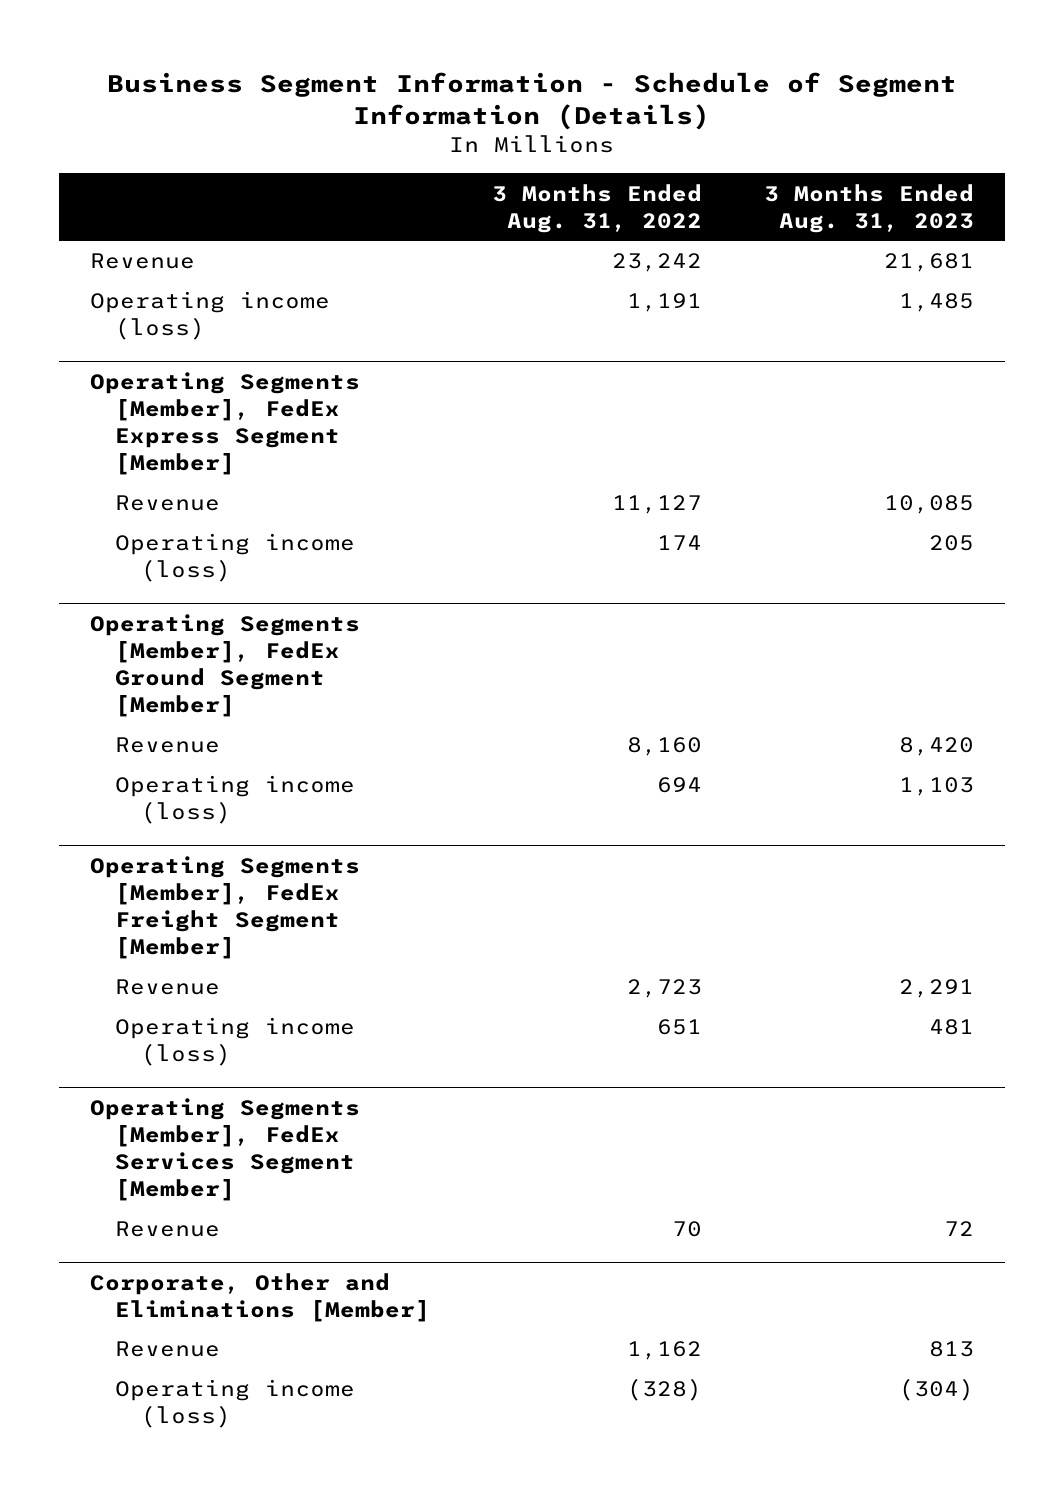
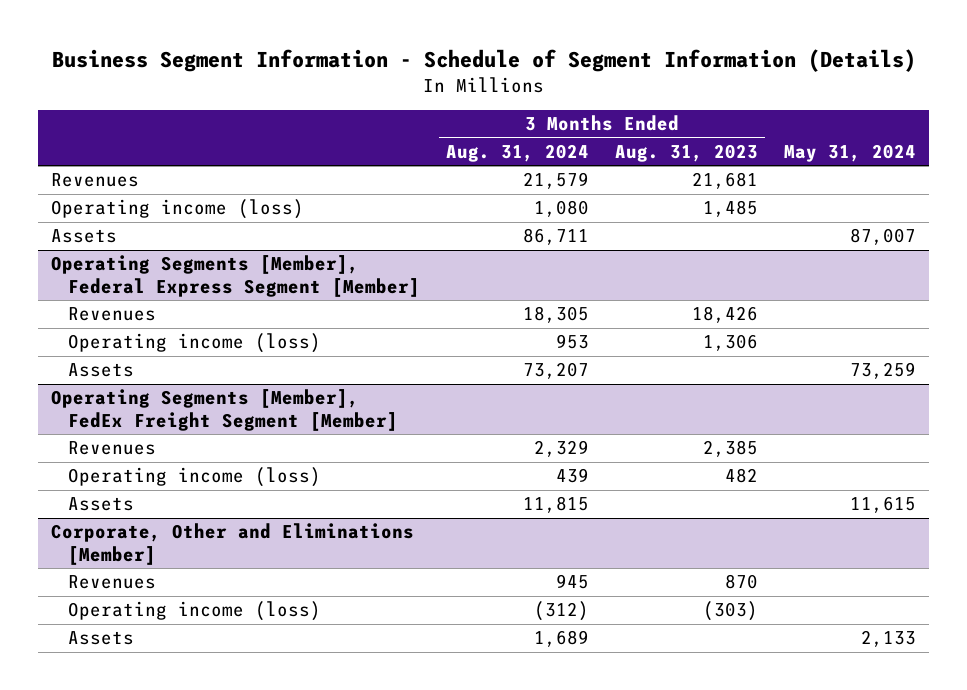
- | 3 Months Ended Aug. 31, 2022 | 3 Months Ended Aug. 31, 2023
+ | 3 Months Ended Aug. 31, 2024 | 3 Months Ended Aug. 31, 2023 | May 31, 2024
- Revenue | 23,242 | 21,681
+ Revenues | 21,579 | 21,681 |
- Operating Segments [Member], FedEx Express Segment [Member]
- Revenue | 11,127 | 10,085
- Operating income (loss) | 174 | 205
- Operating Segments [Member], FedEx Ground Segment [Member]
- Revenue | 8,160 | 8,420
- Operating income (loss) | 694 | 1,103
+ Assets | 86,711 | | 87,007
+ Operating Segments [Member], Federal Express Segment [Member]
+ Revenues | 18,305 | 18,426 |
+ Operating income (loss) | 953 | 1,306 |
+ Assets | 73,207 | | 73,259
@ Operating Segments [Member], FedEx Freight Segment [Member]
- Revenue | 2,723 | 2,291
- Operating income (loss) | 651 | 481
- Operating Segments [Member], FedEx Services Segment [Member]
- Revenue | 70 | 72
@ Operating Segments [Member], FedEx Freight Segment [Member]
+ Revenues | 2,329 | 2,385 |
+ Operating income (loss) | 439 | 482 |
+ Assets | 11,815 | | 11,615
@ Corporate, Other and Eliminations [Member]
- Revenue | 1,162 | 813
- Operating income (loss) | (328) | (304)
+ Revenues | 945 | 870 |
+ Operating income (loss) | (312) | (303) |
+ Assets | 1,689 | | 2,133

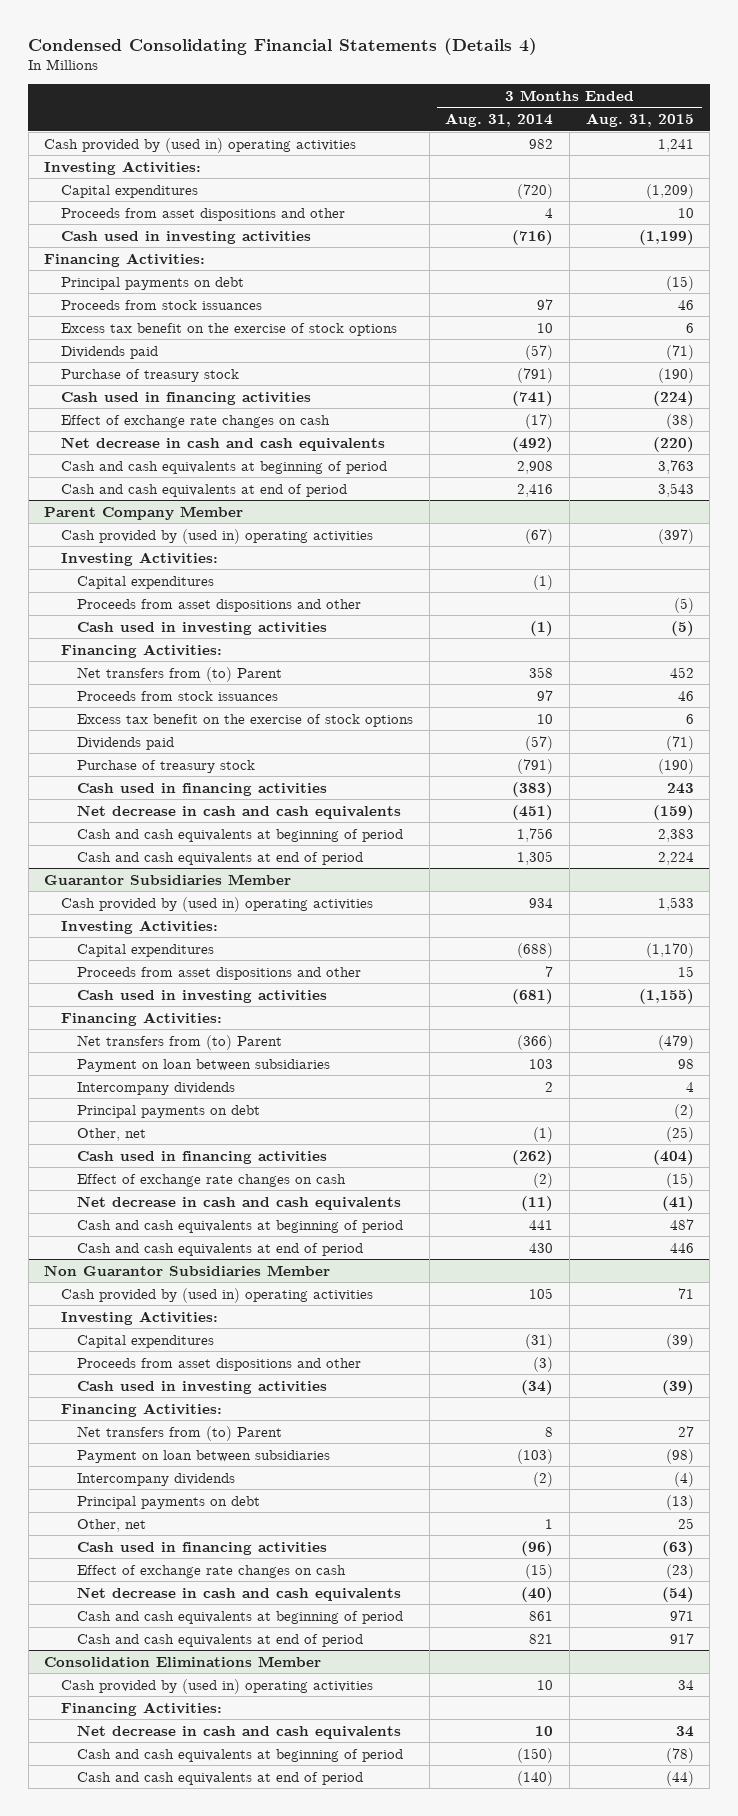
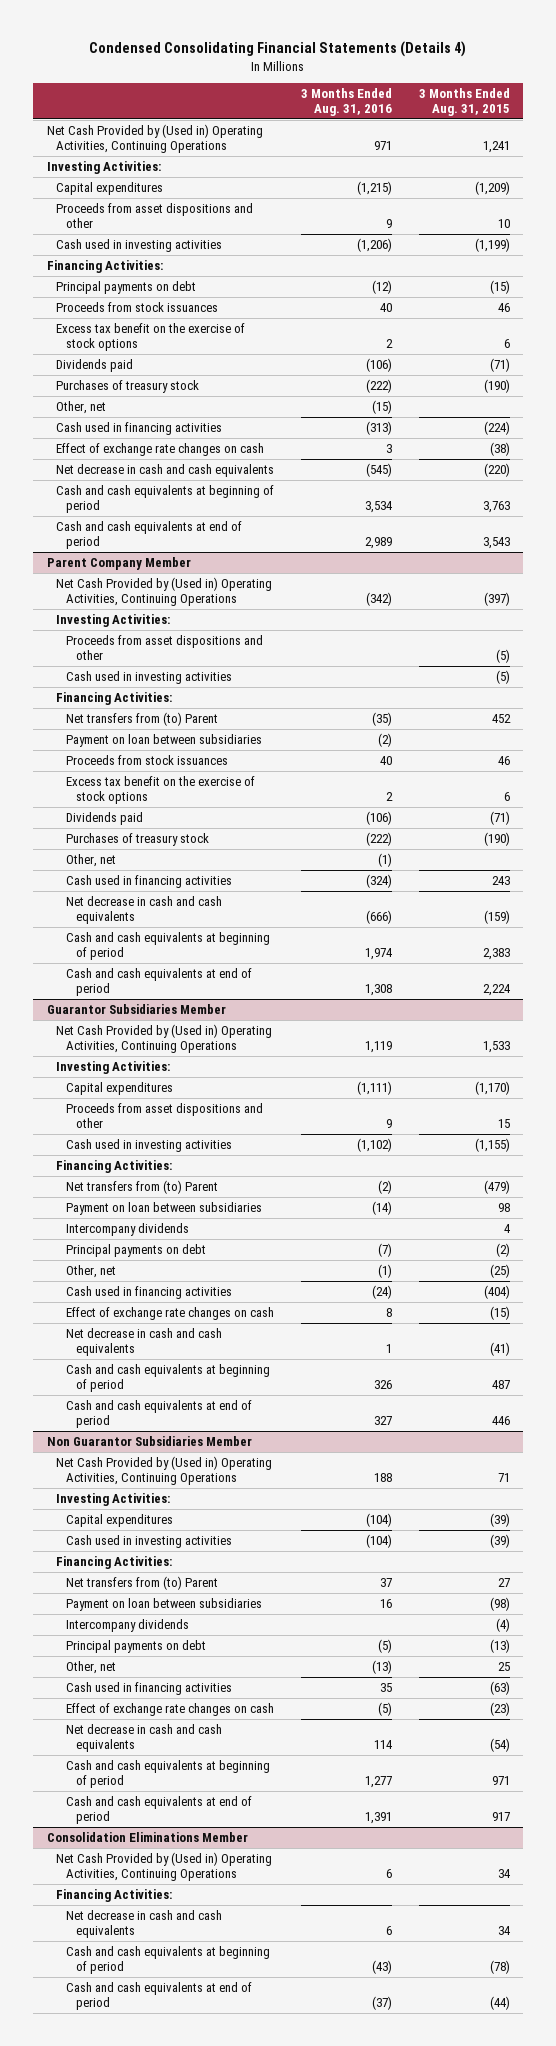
- | 3 Months Ended Aug. 31, 2014 | 3 Months Ended Aug. 31, 2015
+ | 3 Months Ended Aug. 31, 2016 | 3 Months Ended Aug. 31, 2015
- Cash provided by (used in) operating activities | 982 | 1,241
+ Net Cash Provided by (Used in) Operating Activities, Continuing Operations | 971 | 1,241
- Purchase of treasury stock | (791) | (190)
+ Purchases of treasury stock | (222) | (190)
+ Other, net | (15) |
@ Parent Company Member
- Cash provided by (used in) operating activities | (67) | (397)
+ Net Cash Provided by (Used in) Operating Activities, Continuing Operations | (342) | (397)
- Capital expenditures | (1) |
+ Payment on loan between subsidiaries | (2) |
- Purchase of treasury stock | (791) | (190)
+ Purchases of treasury stock | (222) | (190)
+ Other, net | (1) |
@ Guarantor Subsidiaries Member
- Cash provided by (used in) operating activities | 934 | 1,533
+ Net Cash Provided by (Used in) Operating Activities, Continuing Operations | 1,119 | 1,533
@ Non Guarantor Subsidiaries Member
- Cash provided by (used in) operating activities | 105 | 71
+ Net Cash Provided by (Used in) Operating Activities, Continuing Operations | 188 | 71
- Proceeds from asset dispositions and other | (3) |
@ Consolidation Eliminations Member
- Cash provided by (used in) operating activities | 10 | 34
+ Net Cash Provided by (Used in) Operating Activities, Continuing Operations | 6 | 34

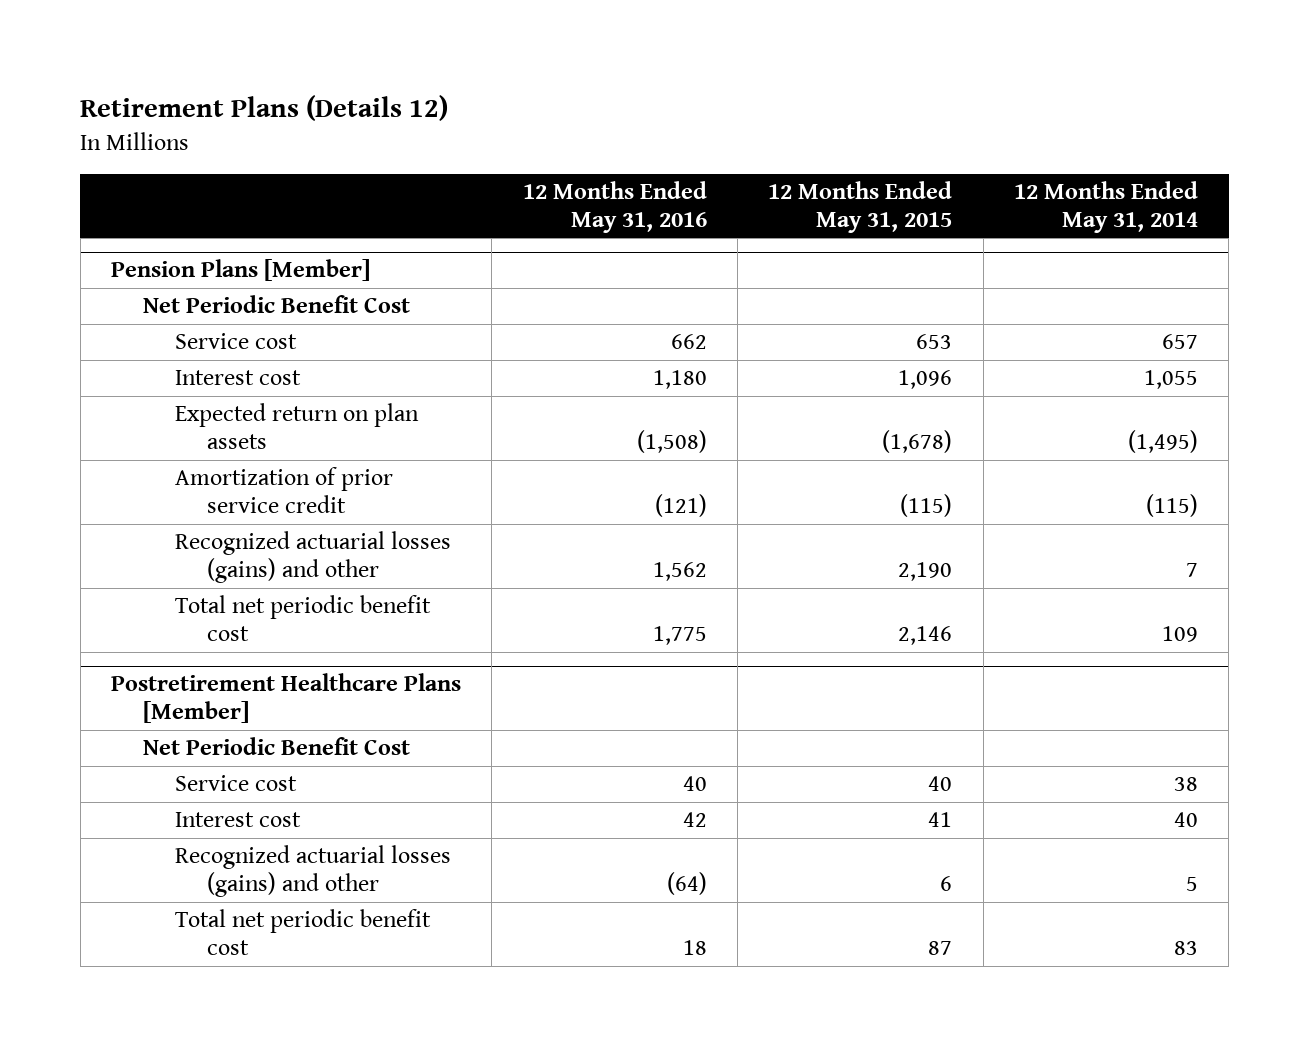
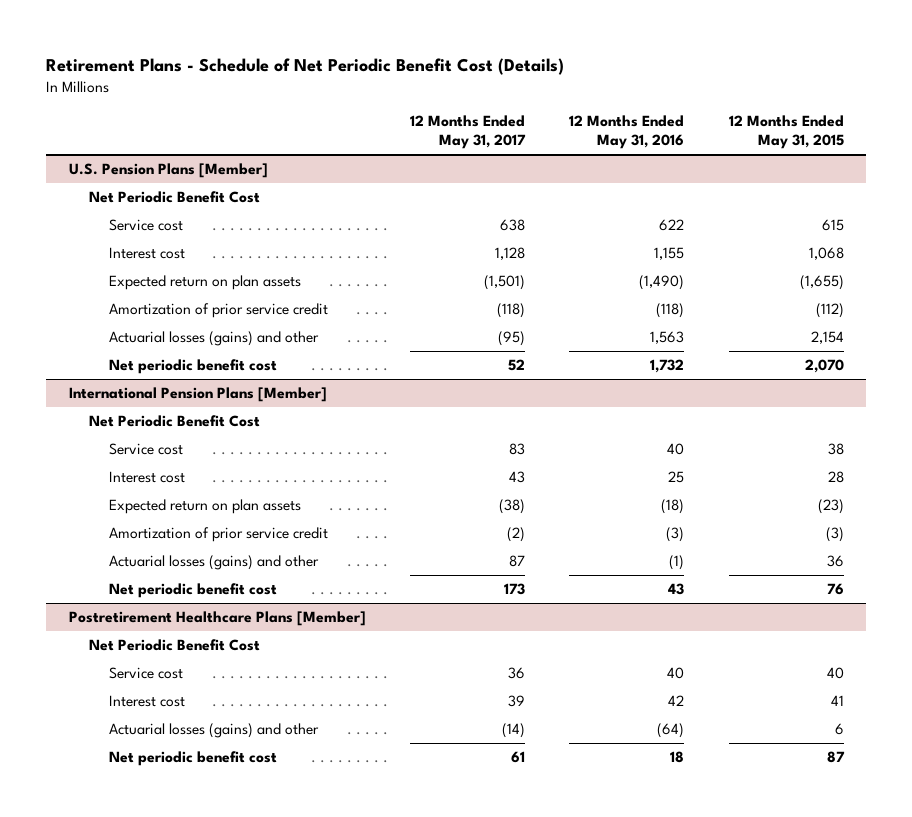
- Retirement Plans (Details 12)
+ Retirement Plans - Schedule of Net Periodic Benefit Cost (Details)
- | 12 Months Ended May 31, 2016 | 12 Months Ended May 31, 2015 | 12 Months Ended May 31, 2014
+ | 12 Months Ended May 31, 2017 | 12 Months Ended May 31, 2016 | 12 Months Ended May 31, 2015
- Pension Plans [Member]
+ U.S. Pension Plans [Member]
- Service cost | 662 | 653 | 657
- Interest cost | 1,180 | 1,096 | 1,055
- Expected return on plan assets | (1,508) | (1,678) | (1,495)
- Amortization of prior service credit | (121) | (115) | (115)
- Recognized actuarial losses (gains) and other | 1,562 | 2,190 | 7
- Total net periodic benefit cost | 1,775 | 2,146 | 109
+ Service cost | 638 | 622 | 615
+ Interest cost | 1,128 | 1,155 | 1,068
+ Expected return on plan assets | (1,501) | (1,490) | (1,655)
+ Amortization of prior service credit | (118) | (118) | (112)
+ Actuarial losses (gains) and other | (95) | 1,563 | 2,154
+ Net periodic benefit cost | 52 | 1,732 | 2,070
+ International Pension Plans [Member]
+ Net Periodic Benefit Cost
+ Service cost | 83 | 40 | 38
+ Interest cost | 43 | 25 | 28
+ Expected return on plan assets | (38) | (18) | (23)
+ Amortization of prior service credit | (2) | (3) | (3)
+ Actuarial losses (gains) and other | 87 | (1) | 36
+ Net periodic benefit cost | 173 | 43 | 76
@ Postretirement Healthcare Plans [Member]
- Recognized actuarial losses (gains) and other | (64) | 6 | 5
- Total net periodic benefit cost | 18 | 87 | 83
+ Actuarial losses (gains) and other | (14) | (64) | 6
+ Net periodic benefit cost | 61 | 18 | 87

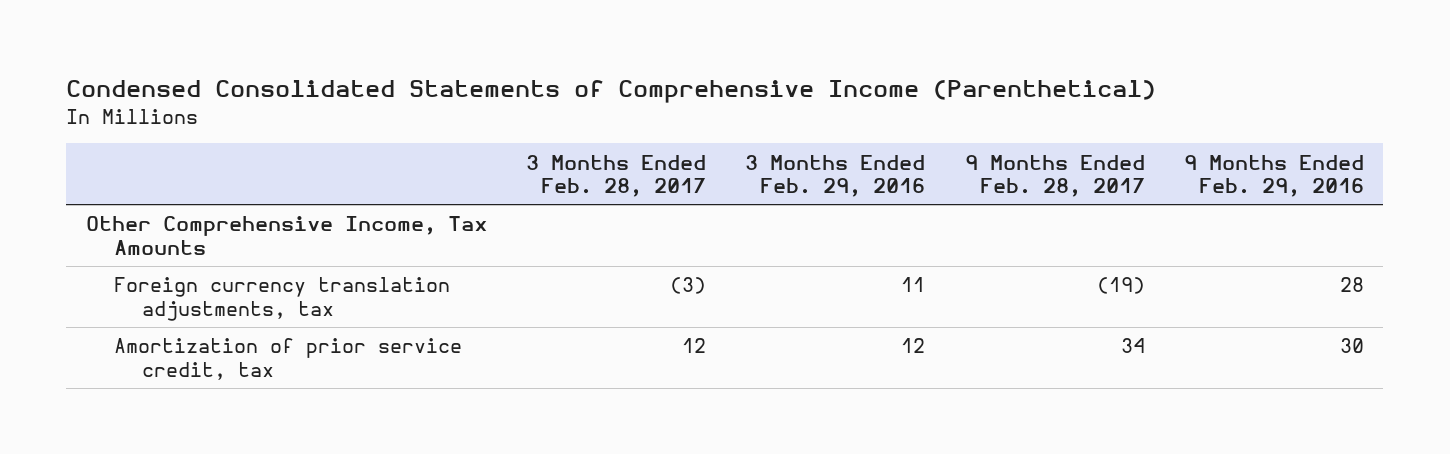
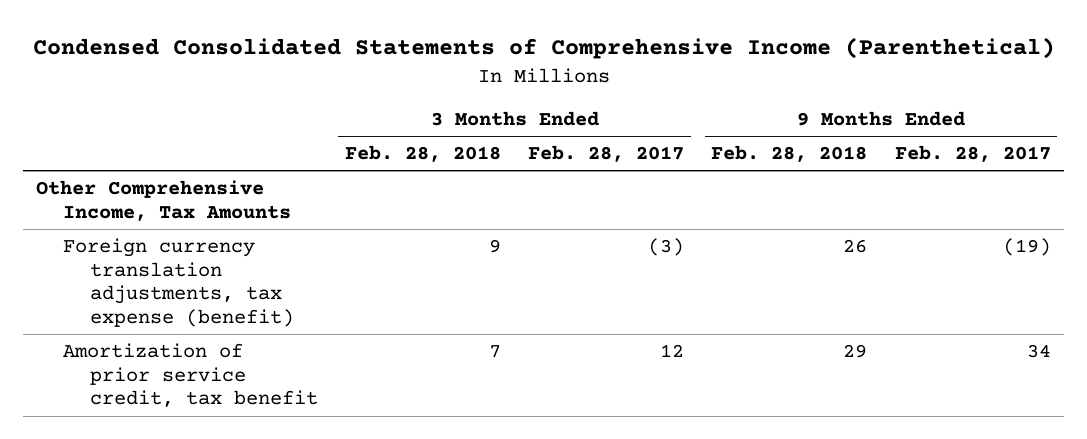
- | 3 Months Ended Feb. 28, 2017 | 3 Months Ended Feb. 29, 2016 | 9 Months Ended Feb. 28, 2017 | 9 Months Ended Feb. 29, 2016
+ | 3 Months Ended Feb. 28, 2018 | 3 Months Ended Feb. 28, 2017 | 9 Months Ended Feb. 28, 2018 | 9 Months Ended Feb. 28, 2017
- Foreign currency translation adjustments, tax | (3) | 11 | (19) | 28
- Amortization of prior service credit, tax | 12 | 12 | 34 | 30
+ Foreign currency translation adjustments, tax expense (benefit) | 9 | (3) | 26 | (19)
+ Amortization of prior service credit, tax benefit | 7 | 12 | 29 | 34

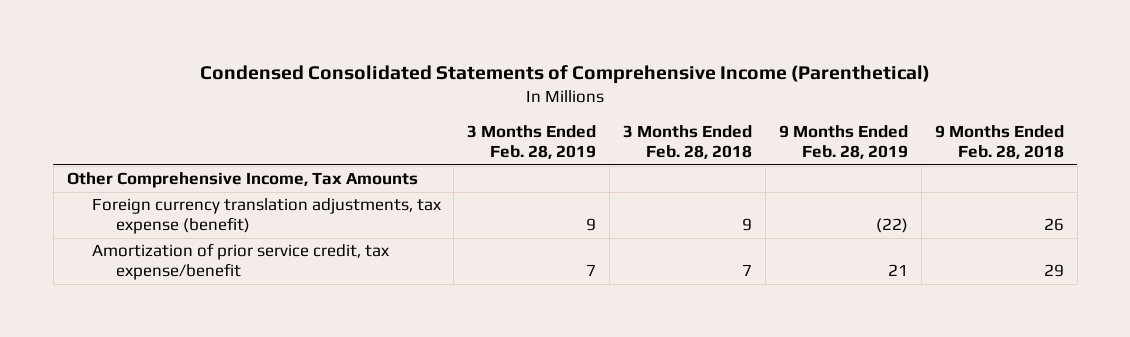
- | 3 Months Ended Feb. 28, 2018 | 3 Months Ended Feb. 28, 2017 | 9 Months Ended Feb. 28, 2018 | 9 Months Ended Feb. 28, 2017
+ | 3 Months Ended Feb. 28, 2019 | 3 Months Ended Feb. 28, 2018 | 9 Months Ended Feb. 28, 2019 | 9 Months Ended Feb. 28, 2018
- Amortization of prior service credit, tax benefit | 7 | 12 | 29 | 34
+ Amortization of prior service credit, tax expense/benefit | 7 | 7 | 21 | 29

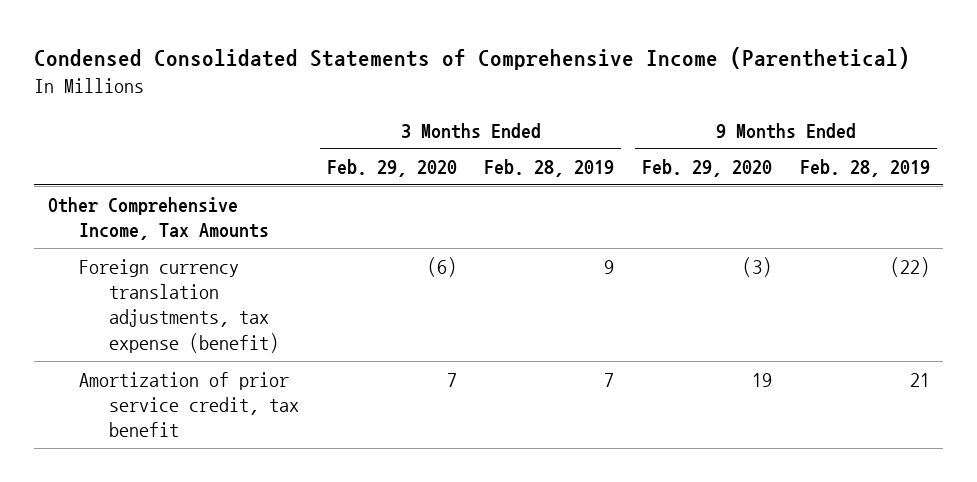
- | 3 Months Ended Feb. 28, 2019 | 3 Months Ended Feb. 28, 2018 | 9 Months Ended Feb. 28, 2019 | 9 Months Ended Feb. 28, 2018
+ | 3 Months Ended Feb. 29, 2020 | 3 Months Ended Feb. 28, 2019 | 9 Months Ended Feb. 29, 2020 | 9 Months Ended Feb. 28, 2019
- Amortization of prior service credit, tax expense/benefit | 7 | 7 | 21 | 29
+ Amortization of prior service credit, tax benefit | 7 | 7 | 19 | 21

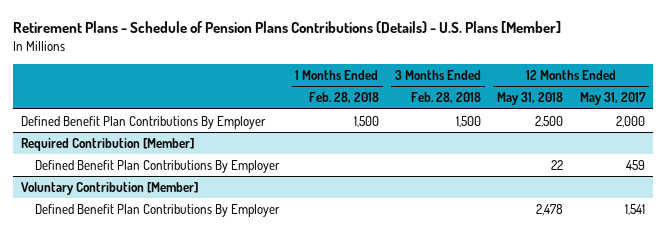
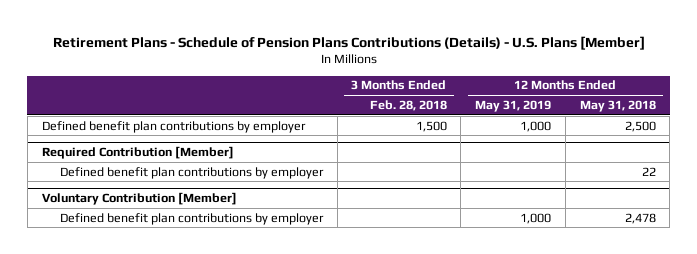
- | 1 Months Ended Feb. 28, 2018 | 3 Months Ended Feb. 28, 2018 | 12 Months Ended May 31, 2018 | 12 Months Ended May 31, 2017
+ | 3 Months Ended Feb. 28, 2018 | 12 Months Ended May 31, 2019 | 12 Months Ended May 31, 2018
- Defined Benefit Plan Contributions By Employer | 1,500 | 1,500 | 2,500 | 2,000
+ Defined benefit plan contributions by employer | 1,500 | 1,000 | 2,500
@ Required Contribution [Member]
- Defined Benefit Plan Contributions By Employer | | | 22 | 459
+ Defined benefit plan contributions by employer | | | 22
@ Voluntary Contribution [Member]
- Defined Benefit Plan Contributions By Employer | | | 2,478 | 1,541
+ Defined benefit plan contributions by employer | | 1,000 | 2,478

